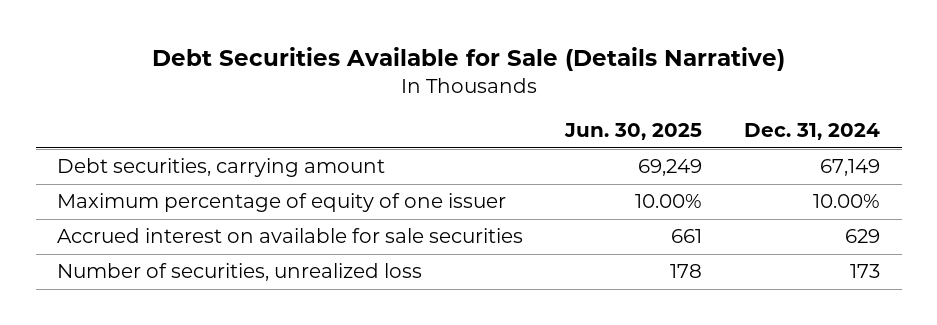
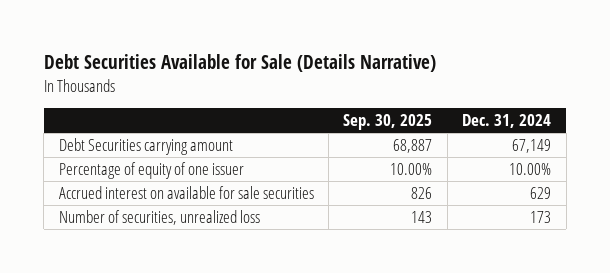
- | Jun. 30, 2025 | Dec. 31, 2024
+ | Sep. 30, 2025 | Dec. 31, 2024
- Debt securities, carrying amount | 69,249 | 67,149
- Maximum percentage of equity of one issuer | 10.00% | 10.00%
+ Debt Securities carrying amount | 68,887 | 67,149
+ Percentage of equity of one issuer | 10.00% | 10.00%

